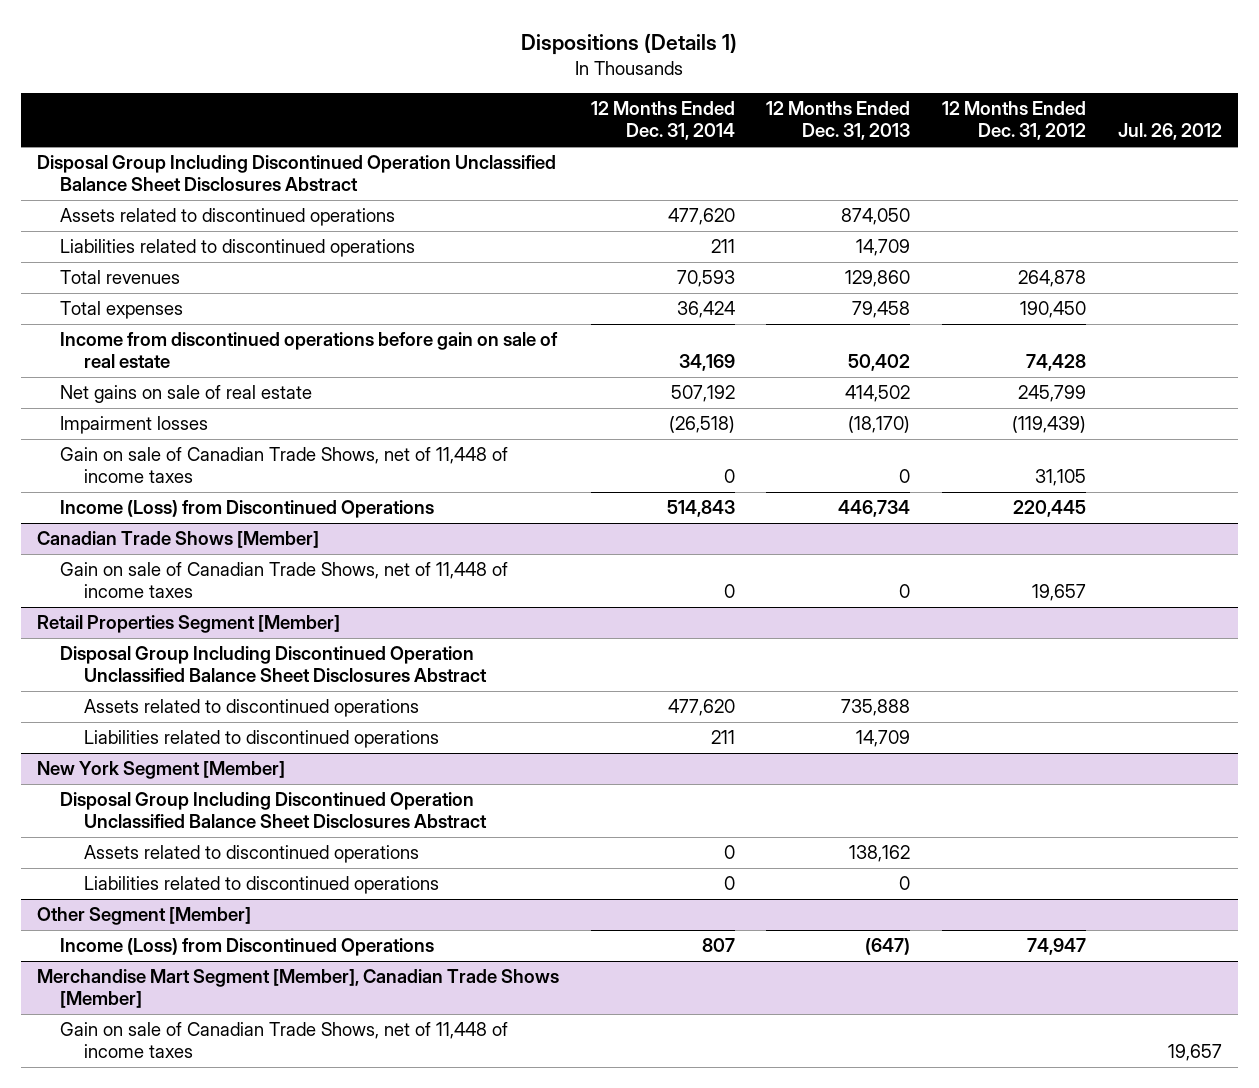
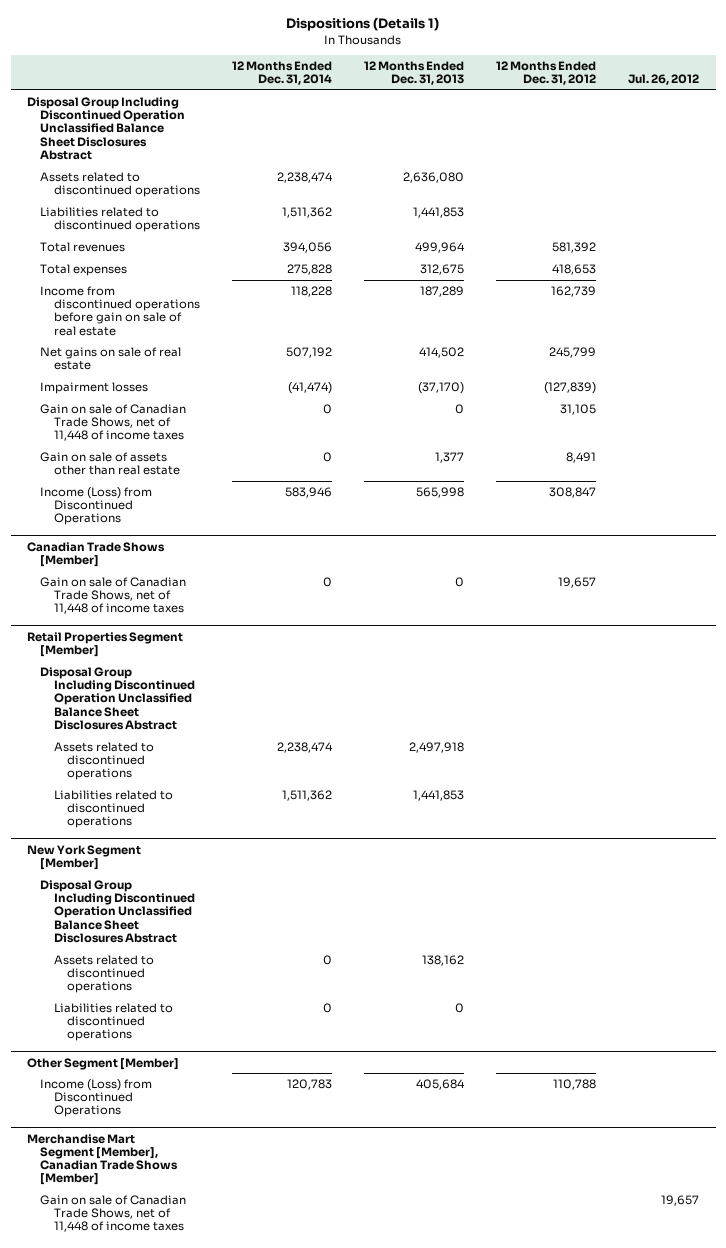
- Assets related to discontinued operations | 477,620 | 874,050 | |
- Liabilities related to discontinued operations | 211 | 14,709 | |
- Total revenues | 70,593 | 129,860 | 264,878 |
- Total expenses | 36,424 | 79,458 | 190,450 |
- Income from discontinued operations before gain on sale of real estate | 34,169 | 50,402 | 74,428 |
+ Assets related to discontinued operations | 2,238,474 | 2,636,080 | |
+ Liabilities related to discontinued operations | 1,511,362 | 1,441,853 | |
+ Total revenues | 394,056 | 499,964 | 581,392 |
+ Total expenses | 275,828 | 312,675 | 418,653 |
+ Income from discontinued operations before gain on sale of real estate | 118,228 | 187,289 | 162,739 |
- Impairment losses | (26,518) | (18,170) | (119,439) |
+ Impairment losses | (41,474) | (37,170) | (127,839) |
- Income (Loss) from Discontinued Operations | 514,843 | 446,734 | 220,445 |
+ Gain on sale of assets other than real estate | 0 | 1,377 | 8,491 |
+ Income (Loss) from Discontinued Operations | 583,946 | 565,998 | 308,847 |
@ Retail Properties Segment [Member]
- Assets related to discontinued operations | 477,620 | 735,888 | |
- Liabilities related to discontinued operations | 211 | 14,709 | |
+ Assets related to discontinued operations | 2,238,474 | 2,497,918 | |
+ Liabilities related to discontinued operations | 1,511,362 | 1,441,853 | |
@ Other Segment [Member]
- Income (Loss) from Discontinued Operations | 807 | (647) | 74,947 |
+ Income (Loss) from Discontinued Operations | 120,783 | 405,684 | 110,788 |

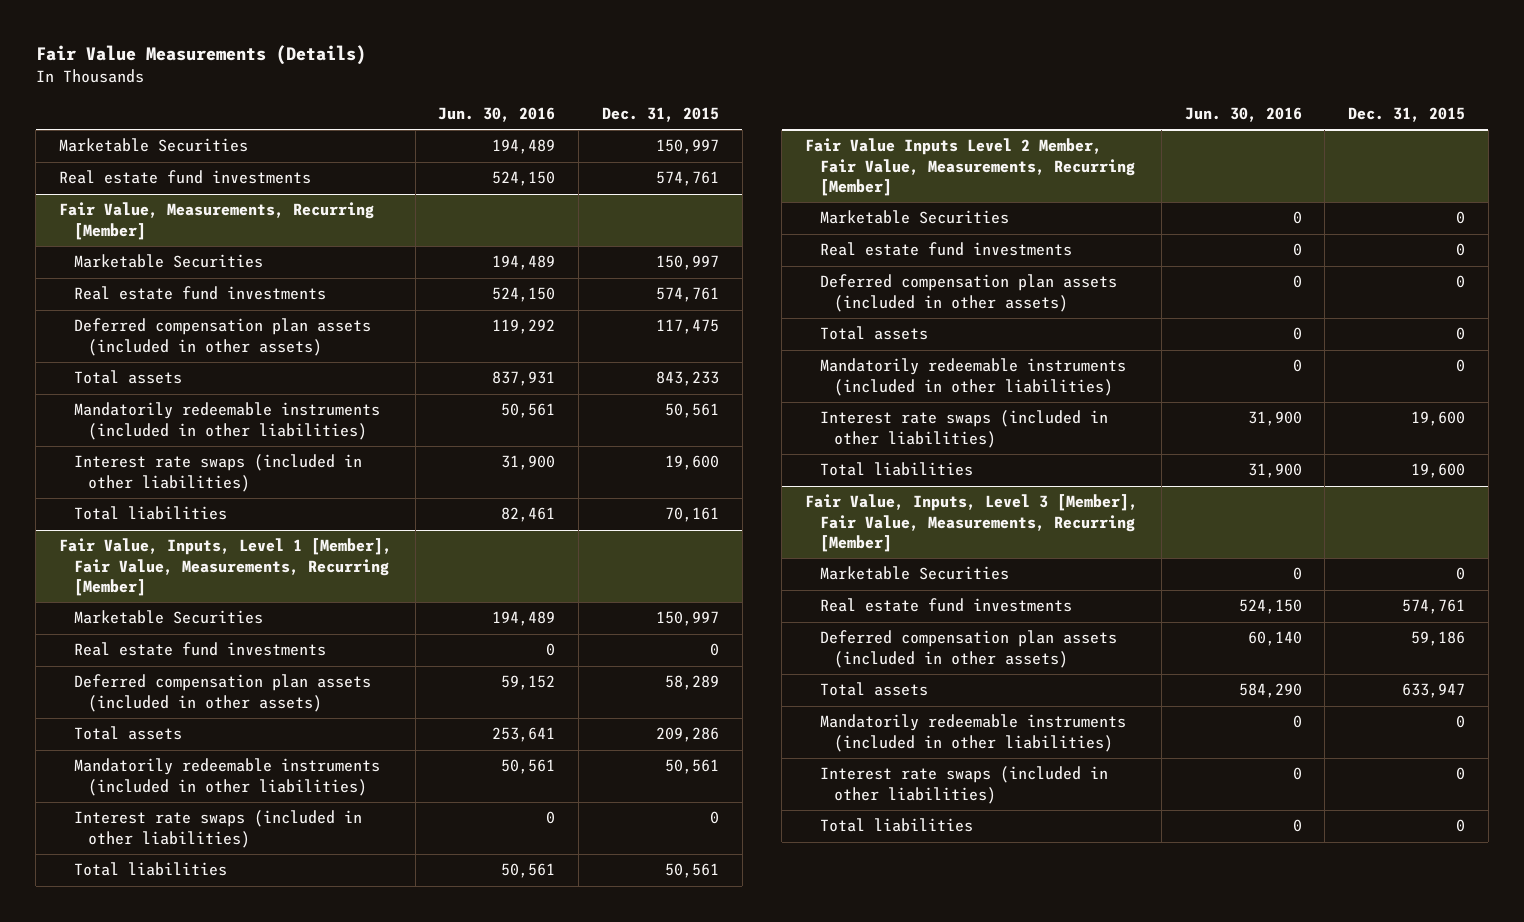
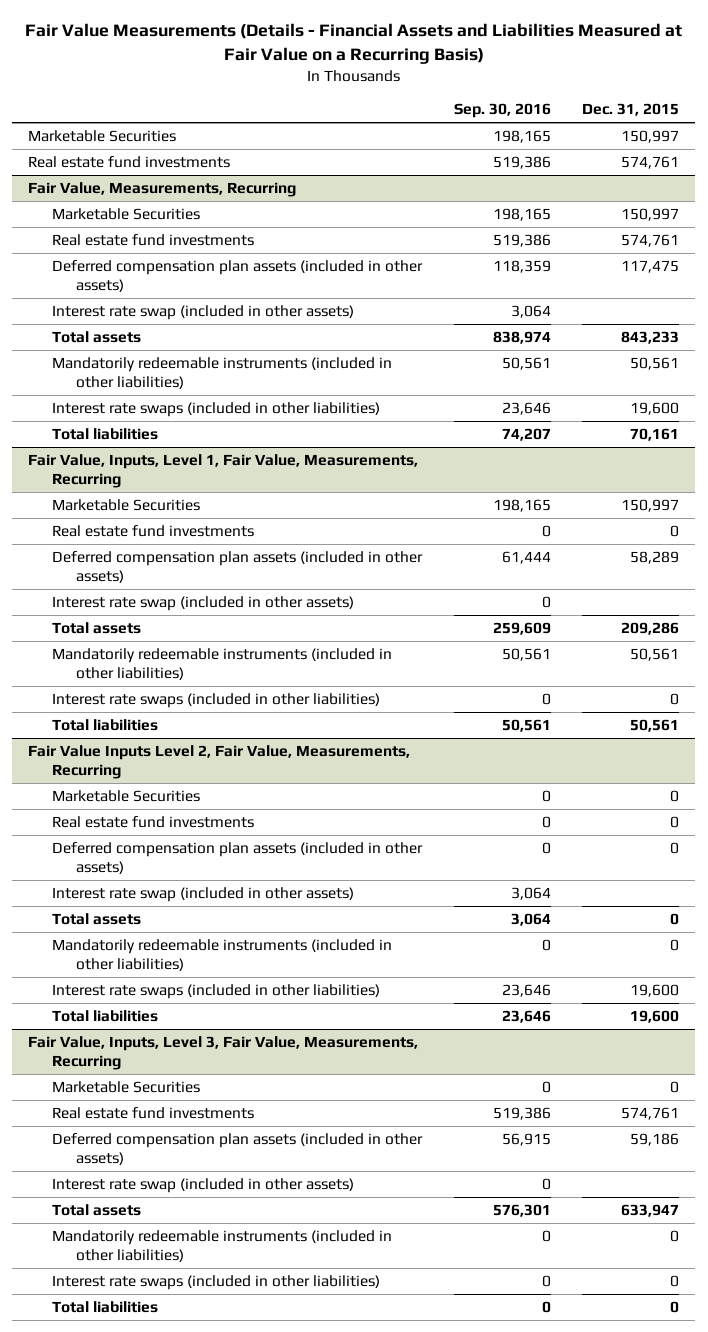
- Fair Value Measurements (Details)
+ Fair Value Measurements (Details - Financial Assets and Liabilities Measured at Fair Value on a Recurring Basis)
- | Jun. 30, 2016 | Dec. 31, 2015
+ | Sep. 30, 2016 | Dec. 31, 2015
- Fair Value, Measurements, Recurring [Member]
+ Fair Value, Measurements, Recurring
+ Interest rate swap (included in other assets) | 3,064 |
- Fair Value, Inputs, Level 1 [Member], Fair Value, Measurements, Recurring [Member]
+ Fair Value, Inputs, Level 1, Fair Value, Measurements, Recurring
+ Interest rate swap (included in other assets) | 0 |
- Fair Value Inputs Level 2 Member, Fair Value, Measurements, Recurring [Member]
+ Fair Value Inputs Level 2, Fair Value, Measurements, Recurring
+ Interest rate swap (included in other assets) | 3,064 |
- Fair Value, Inputs, Level 3 [Member], Fair Value, Measurements, Recurring [Member]
+ Fair Value, Inputs, Level 3, Fair Value, Measurements, Recurring
+ Interest rate swap (included in other assets) | 0 |

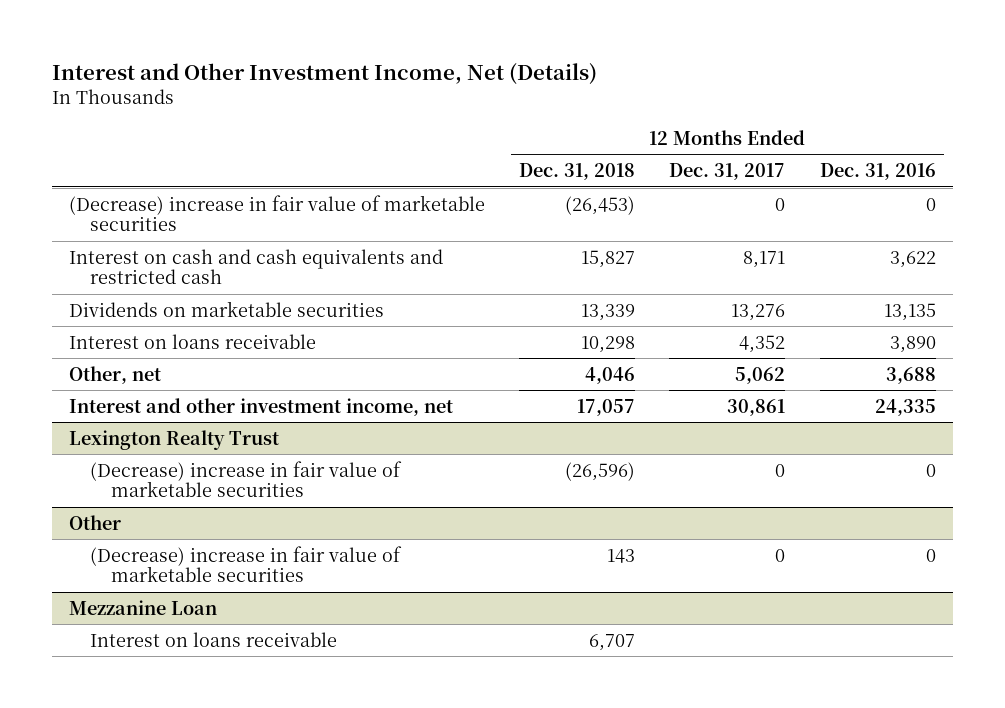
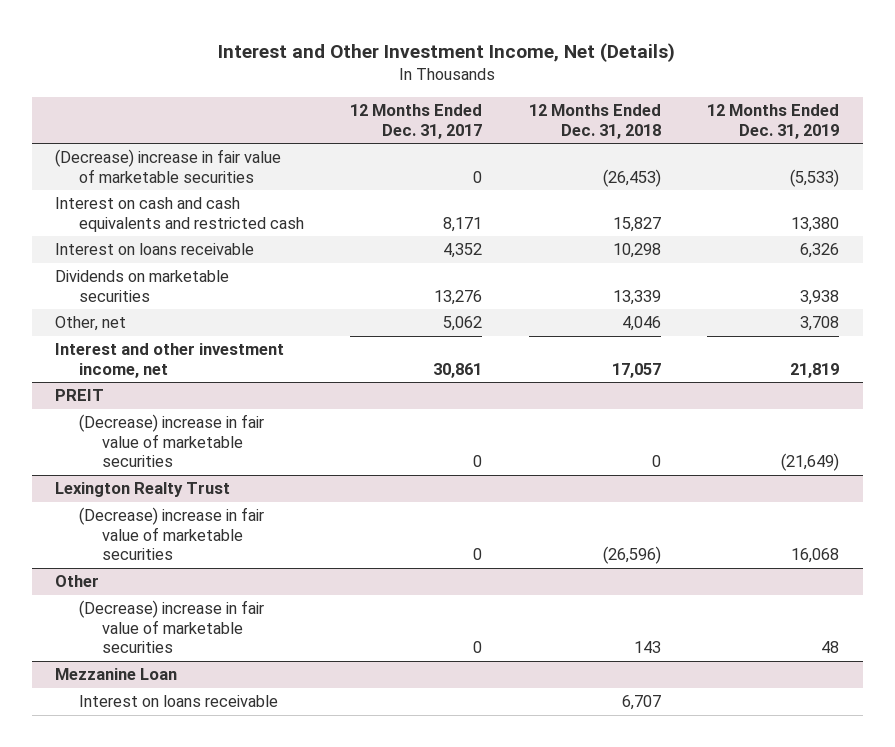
- | 12 Months Ended Dec. 31, 2018 | 12 Months Ended Dec. 31, 2017 | 12 Months Ended Dec. 31, 2016
+ | 12 Months Ended Dec. 31, 2017 | 12 Months Ended Dec. 31, 2018 | 12 Months Ended Dec. 31, 2019
moved down: Dividends on marketable securities | 13,276 | 13,339 | 3,938
+ PREIT
+ (Decrease) increase in fair value of marketable securities | 0 | 0 | (21,649)

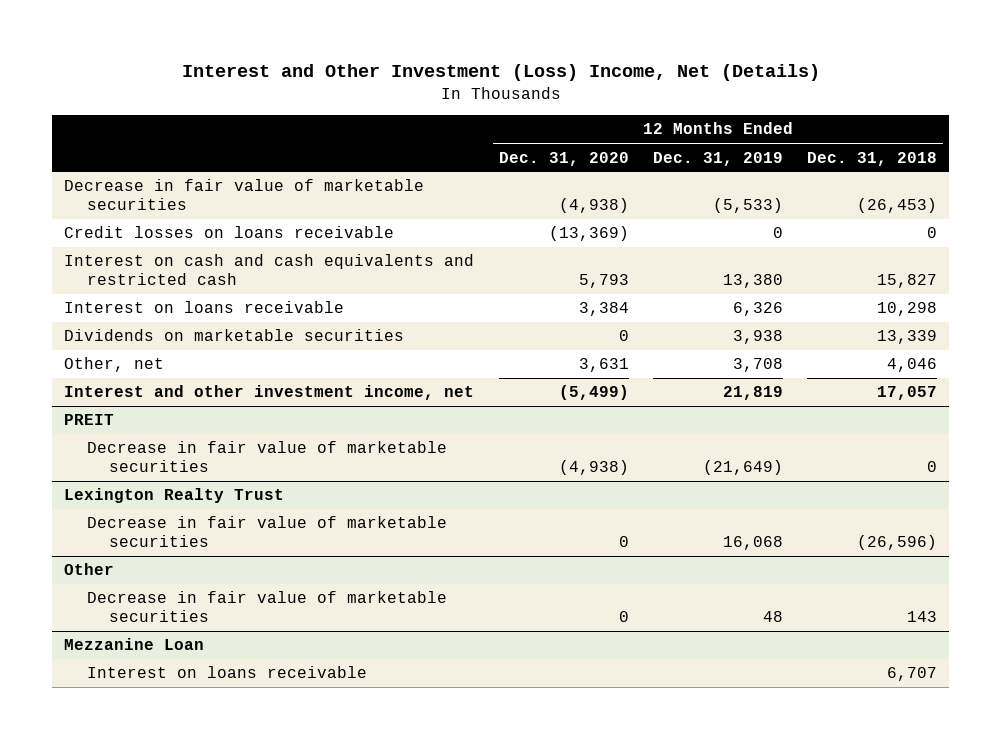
- Interest and Other Investment Income, Net (Details)
+ Interest and Other Investment (Loss) Income, Net (Details)
- | 12 Months Ended Dec. 31, 2017 | 12 Months Ended Dec. 31, 2018 | 12 Months Ended Dec. 31, 2019
+ | 12 Months Ended Dec. 31, 2020 | 12 Months Ended Dec. 31, 2019 | 12 Months Ended Dec. 31, 2018
- (Decrease) increase in fair value of marketable securities | 0 | (26,453) | (5,533)
+ Decrease in fair value of marketable securities | (4,938) | (5,533) | (26,453)
+ Credit losses on loans receivable | (13,369) | 0 | 0
@ PREIT
- (Decrease) increase in fair value of marketable securities | 0 | 0 | (21,649)
+ Decrease in fair value of marketable securities | (4,938) | (21,649) | 0
@ Lexington Realty Trust
- (Decrease) increase in fair value of marketable securities | 0 | (26,596) | 16,068
+ Decrease in fair value of marketable securities | 0 | 16,068 | (26,596)
@ Other
- (Decrease) increase in fair value of marketable securities | 0 | 143 | 48
+ Decrease in fair value of marketable securities | 0 | 48 | 143

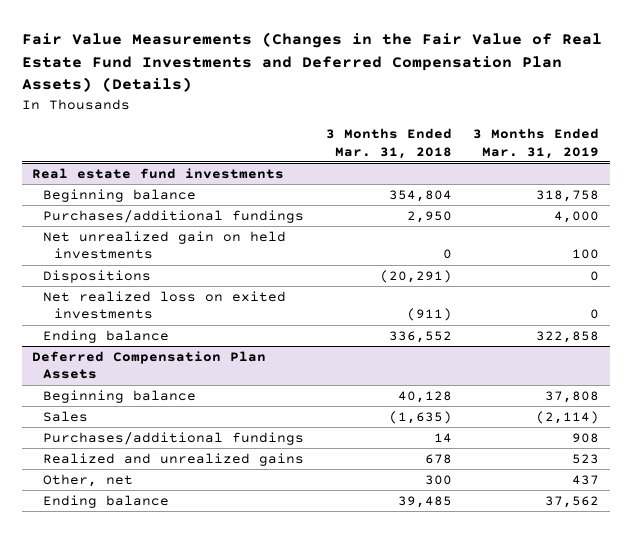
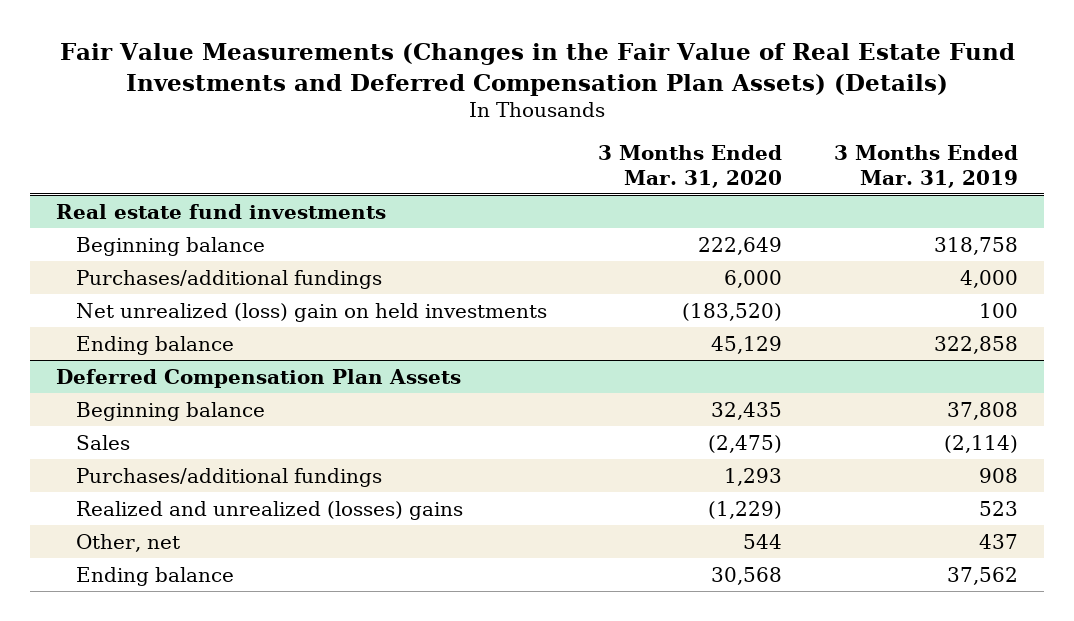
- | 3 Months Ended Mar. 31, 2018 | 3 Months Ended Mar. 31, 2019
+ | 3 Months Ended Mar. 31, 2020 | 3 Months Ended Mar. 31, 2019
@ Real estate fund investments
- Net unrealized gain on held investments | 0 | 100
- Dispositions | (20,291) | 0
- Net realized loss on exited investments | (911) | 0
+ Net unrealized (loss) gain on held investments | (183,520) | 100
@ Deferred Compensation Plan Assets
- Realized and unrealized gains | 678 | 523
+ Realized and unrealized (losses) gains | (1,229) | 523

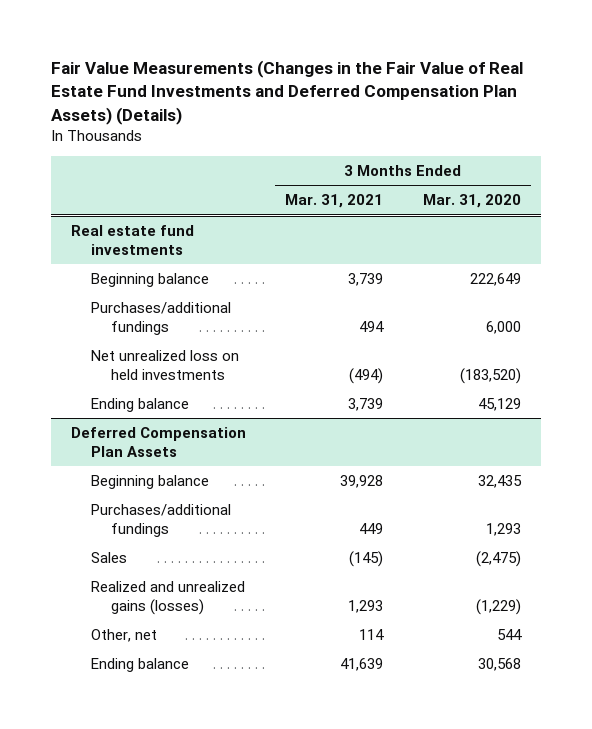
- | 3 Months Ended Mar. 31, 2020 | 3 Months Ended Mar. 31, 2019
+ | 3 Months Ended Mar. 31, 2021 | 3 Months Ended Mar. 31, 2020
@ Real estate fund investments
- Net unrealized (loss) gain on held investments | (183,520) | 100
+ Net unrealized loss on held investments | (494) | (183,520)
@ Deferred Compensation Plan Assets
- Realized and unrealized (losses) gains | (1,229) | 523
moved down: Sales | (145) | (2,475)
+ Realized and unrealized gains (losses) | 1,293 | (1,229)

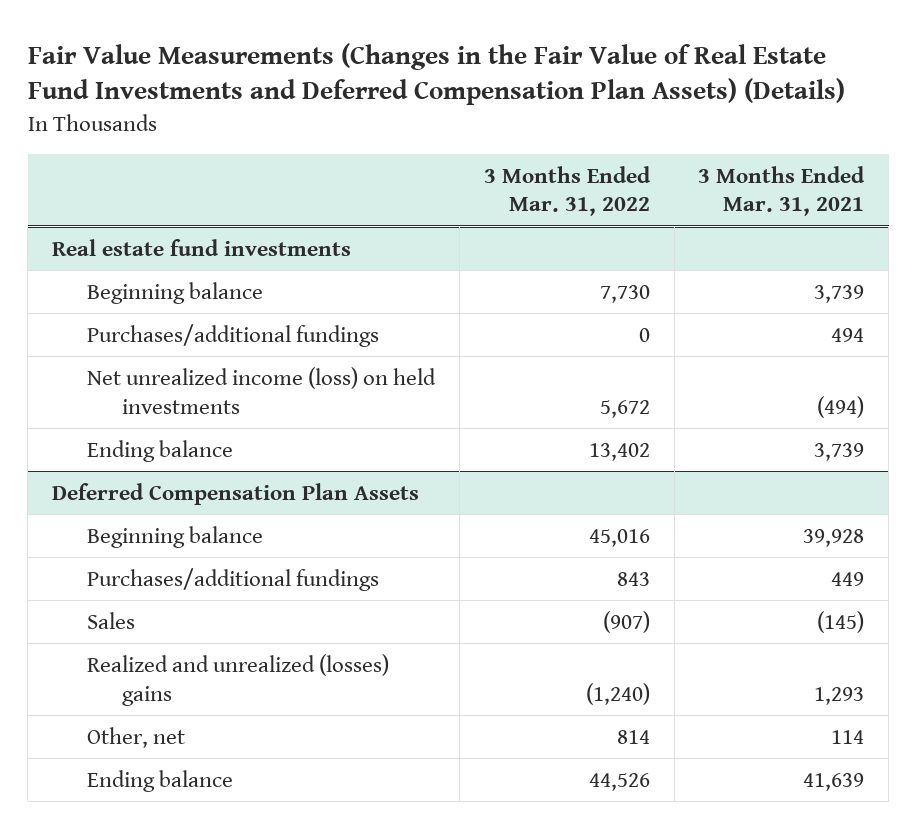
- | 3 Months Ended Mar. 31, 2021 | 3 Months Ended Mar. 31, 2020
+ | 3 Months Ended Mar. 31, 2022 | 3 Months Ended Mar. 31, 2021
@ Real estate fund investments
- Net unrealized loss on held investments | (494) | (183,520)
+ Net unrealized income (loss) on held investments | 5,672 | (494)
@ Deferred Compensation Plan Assets
- Realized and unrealized gains (losses) | 1,293 | (1,229)
+ Realized and unrealized (losses) gains | (1,240) | 1,293

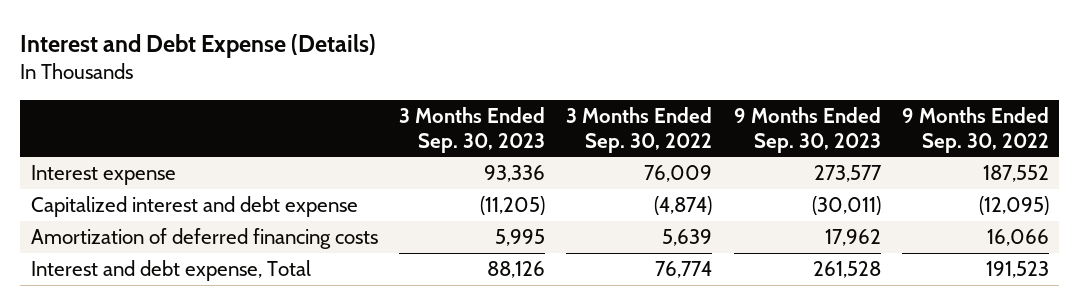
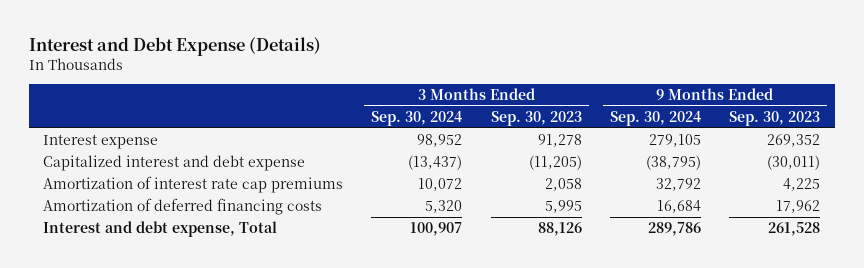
- | 3 Months Ended Sep. 30, 2023 | 3 Months Ended Sep. 30, 2022 | 9 Months Ended Sep. 30, 2023 | 9 Months Ended Sep. 30, 2022
+ | 3 Months Ended Sep. 30, 2024 | 3 Months Ended Sep. 30, 2023 | 9 Months Ended Sep. 30, 2024 | 9 Months Ended Sep. 30, 2023
- Interest expense | 93,336 | 76,009 | 273,577 | 187,552
+ Interest expense | 98,952 | 91,278 | 279,105 | 269,352
+ Amortization of interest rate cap premiums | 10,072 | 2,058 | 32,792 | 4,225

